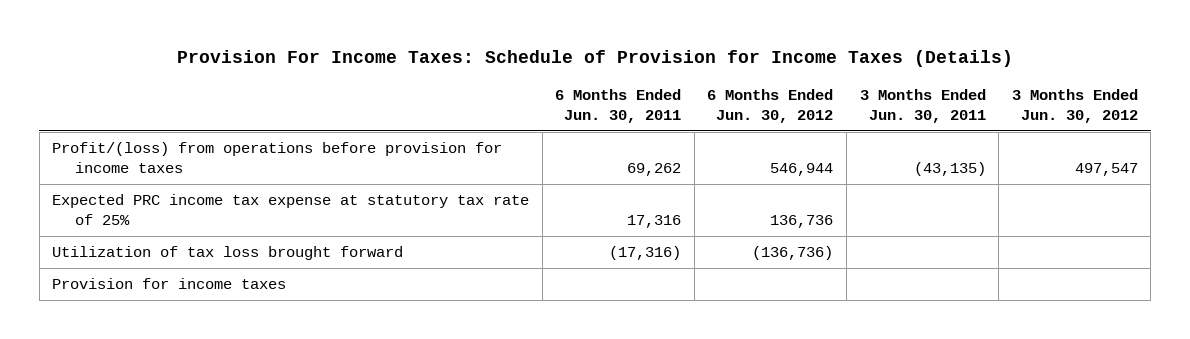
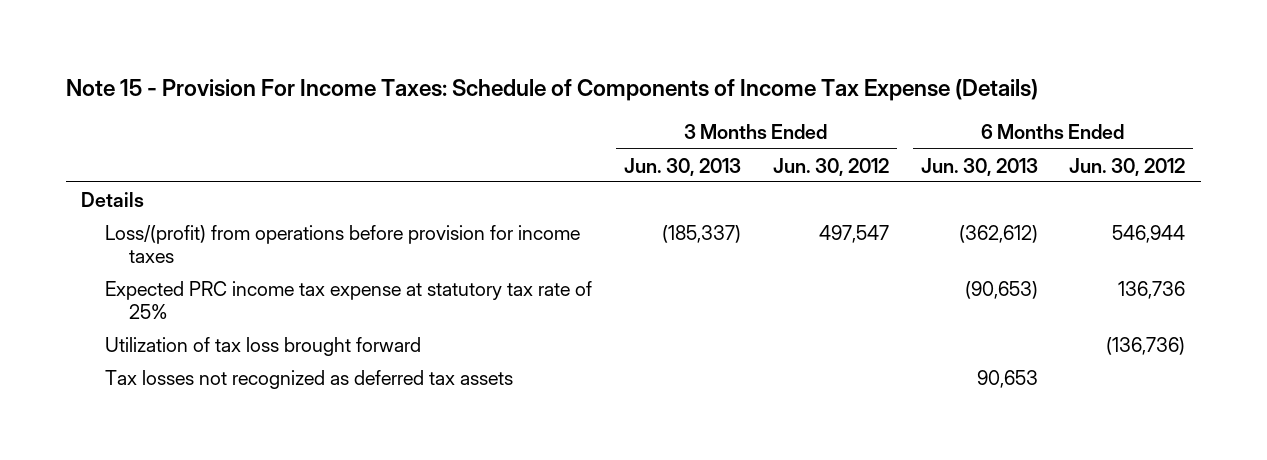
- Provision For Income Taxes: Schedule of Provision for Income Taxes (Details)
+ Note 15 - Provision For Income Taxes: Schedule of Components of Income Tax Expense (Details)
- | 6 Months Ended Jun. 30, 2011 | 6 Months Ended Jun. 30, 2012 | 3 Months Ended Jun. 30, 2011 | 3 Months Ended Jun. 30, 2012
+ | 3 Months Ended Jun. 30, 2013 | 3 Months Ended Jun. 30, 2012 | 6 Months Ended Jun. 30, 2013 | 6 Months Ended Jun. 30, 2012
- Profit/(loss) from operations before provision for income taxes | 69,262 | 546,944 | (43,135) | 497,547
+ Details
+ Loss/(profit) from operations before provision for income taxes | (185,337) | 497,547 | (362,612) | 546,944
- Provision for income taxes
+ Tax losses not recognized as deferred tax assets | | | 90,653 |

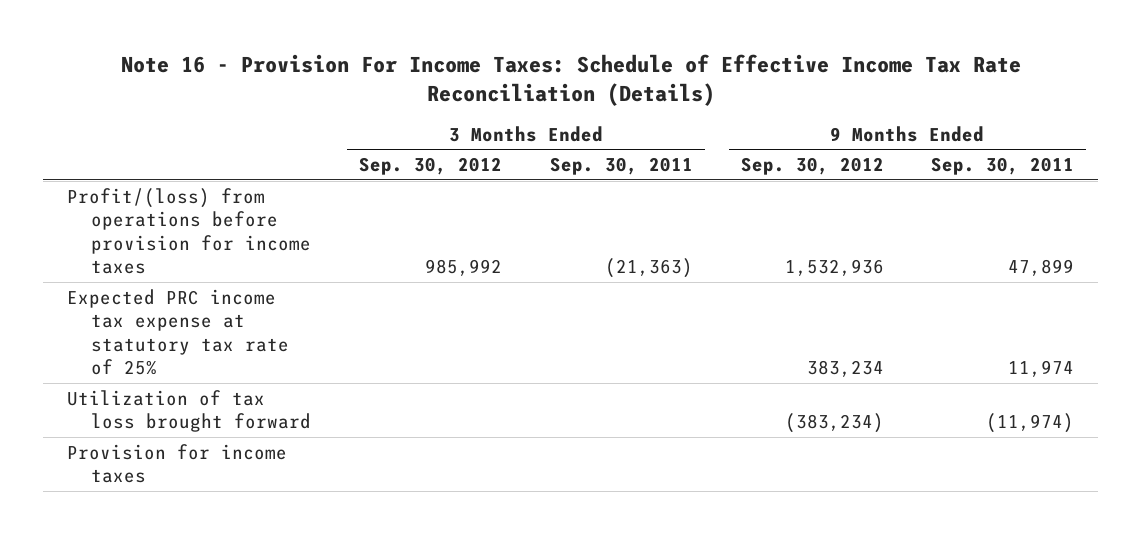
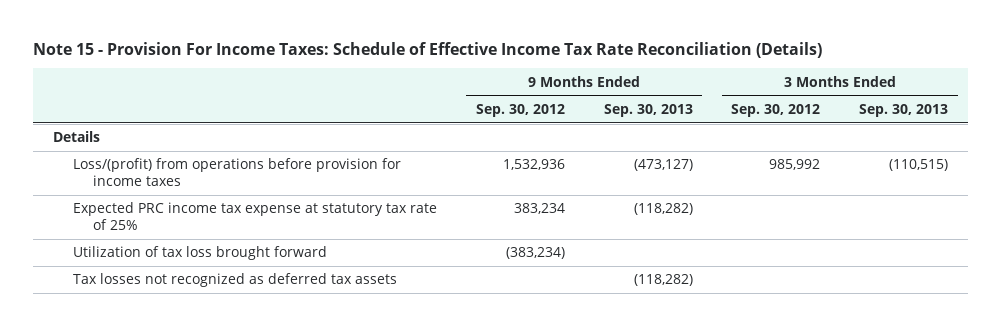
- Note 16 - Provision For Income Taxes: Schedule of Effective Income Tax Rate Reconciliation (Details)
+ Note 15 - Provision For Income Taxes: Schedule of Effective Income Tax Rate Reconciliation (Details)
- | 3 Months Ended Sep. 30, 2012 | 3 Months Ended Sep. 30, 2011 | 9 Months Ended Sep. 30, 2012 | 9 Months Ended Sep. 30, 2011
+ | 9 Months Ended Sep. 30, 2012 | 9 Months Ended Sep. 30, 2013 | 3 Months Ended Sep. 30, 2012 | 3 Months Ended Sep. 30, 2013
- Profit/(loss) from operations before provision for income taxes | 985,992 | (21,363) | 1,532,936 | 47,899
+ Details
+ Loss/(profit) from operations before provision for income taxes | 1,532,936 | (473,127) | 985,992 | (110,515)
- Provision for income taxes
+ Tax losses not recognized as deferred tax assets | | (118,282) | |

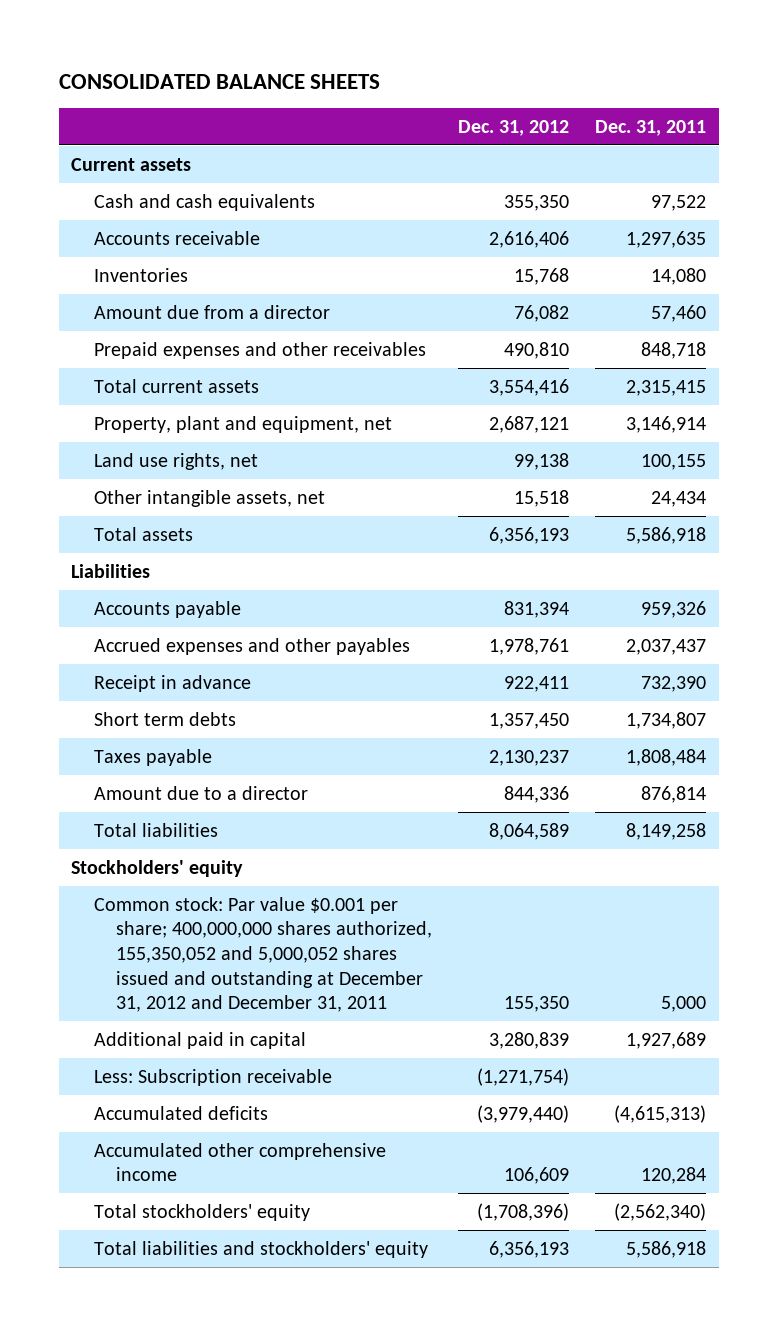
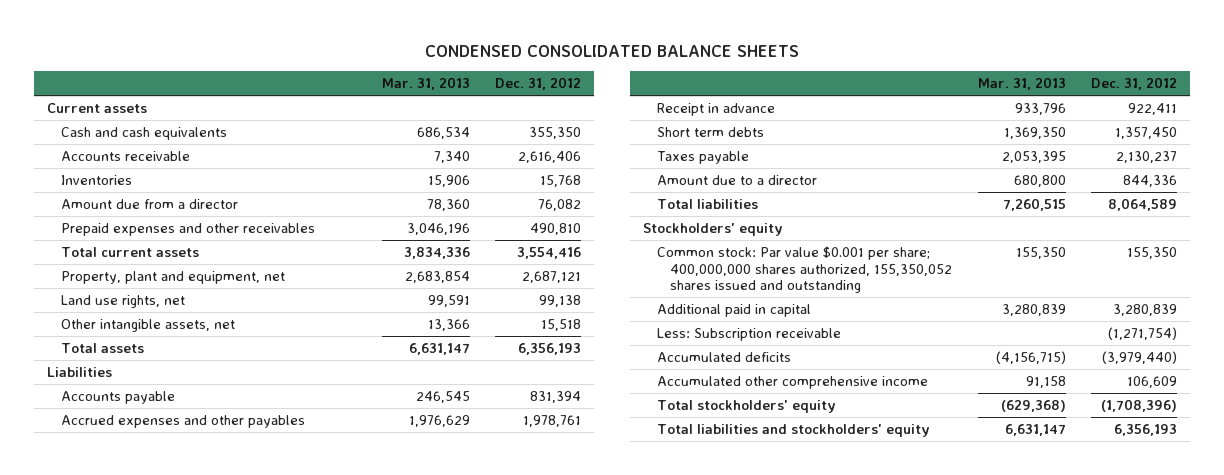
- CONSOLIDATED BALANCE SHEETS
+ CONDENSED CONSOLIDATED BALANCE SHEETS
- | Dec. 31, 2012 | Dec. 31, 2011
+ | Mar. 31, 2013 | Dec. 31, 2012
- Common stock: Par value $0.001 per share; 400,000,000 shares authorized, 155,350,052 and 5,000,052 shares issued and outstanding at December 31, 2012 and December 31, 2011 | 155,350 | 5,000
+ Common stock: Par value $0.001 per share; 400,000,000 shares authorized, 155,350,052 shares issued and outstanding | 155,350 | 155,350

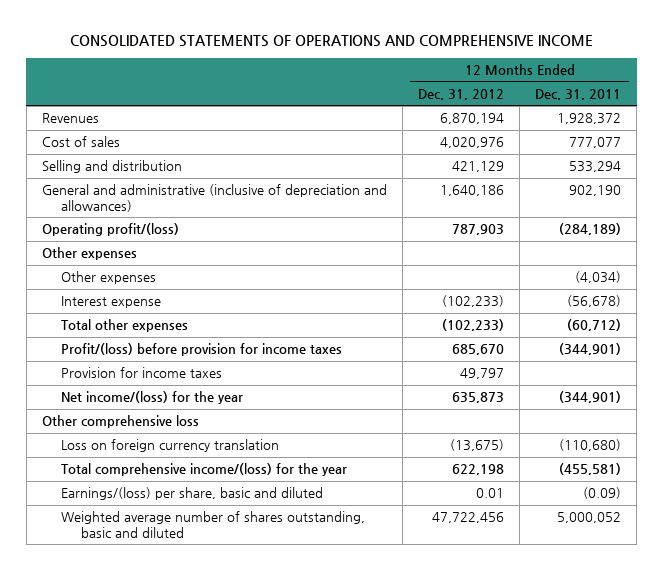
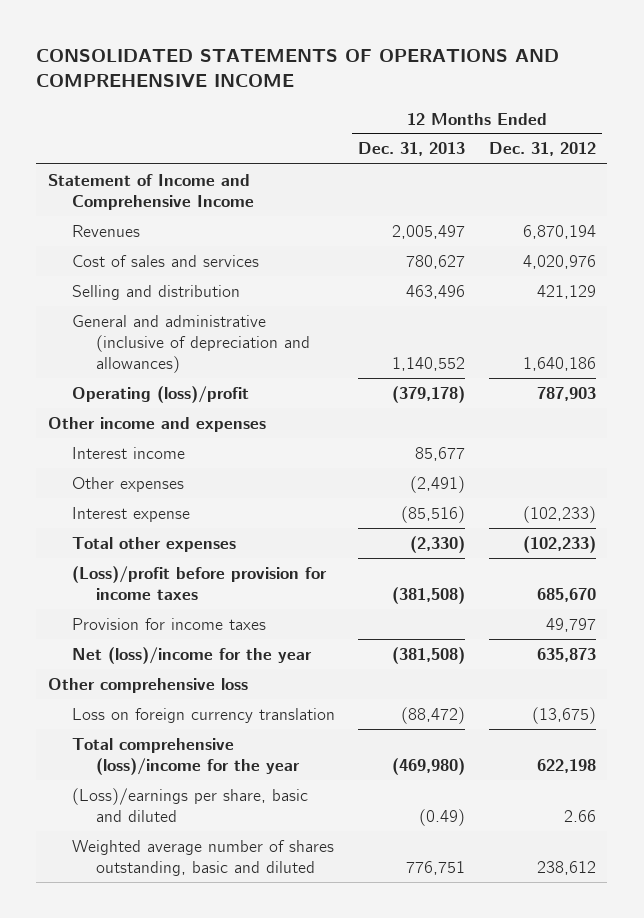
- | 12 Months Ended Dec. 31, 2012 | 12 Months Ended Dec. 31, 2011
+ | 12 Months Ended Dec. 31, 2013 | 12 Months Ended Dec. 31, 2012
+ Statement of Income and Comprehensive Income
- Cost of sales | 4,020,976 | 777,077
+ Cost of sales and services | 780,627 | 4,020,976
- Operating profit/(loss) | 787,903 | (284,189)
- Other expenses
+ Operating (loss)/profit | (379,178) | 787,903
+ Other income and expenses
+ Interest income | 85,677 |
- Profit/(loss) before provision for income taxes | 685,670 | (344,901)
+ (Loss)/profit before provision for income taxes | (381,508) | 685,670
- Net income/(loss) for the year | 635,873 | (344,901)
+ Net (loss)/income for the year | (381,508) | 635,873
- Total comprehensive income/(loss) for the year | 622,198 | (455,581)
- Earnings/(loss) per share, basic and diluted | 0.01 | (0.09)
- Weighted average number of shares outstanding, basic and diluted | 47,722,456 | 5,000,052
+ Total comprehensive (loss)/income for the year | (469,980) | 622,198
+ (Loss)/earnings per share, basic and diluted | (0.49) | 2.66
+ Weighted average number of shares outstanding, basic and diluted | 776,751 | 238,612

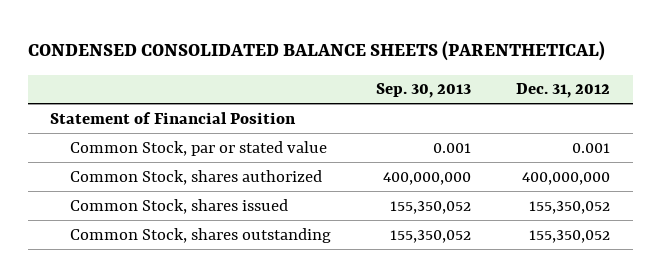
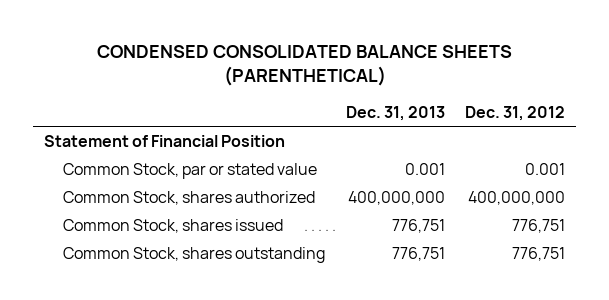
- | Sep. 30, 2013 | Dec. 31, 2012
+ | Dec. 31, 2013 | Dec. 31, 2012
- Common Stock, shares issued | 155,350,052 | 155,350,052
- Common Stock, shares outstanding | 155,350,052 | 155,350,052
+ Common Stock, shares issued | 776,751 | 776,751
+ Common Stock, shares outstanding | 776,751 | 776,751

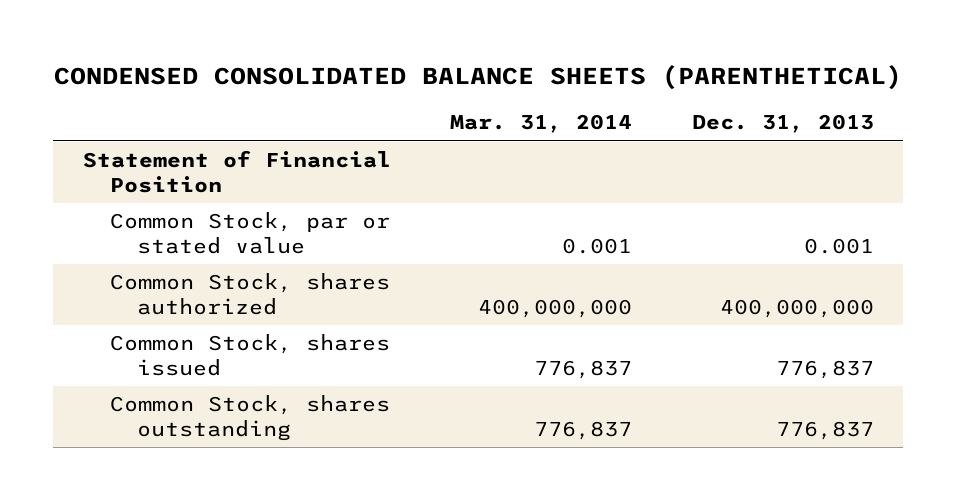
- | Dec. 31, 2013 | Dec. 31, 2012
+ | Mar. 31, 2014 | Dec. 31, 2013
- Common Stock, shares issued | 776,751 | 776,751
- Common Stock, shares outstanding | 776,751 | 776,751
+ Common Stock, shares issued | 776,837 | 776,837
+ Common Stock, shares outstanding | 776,837 | 776,837

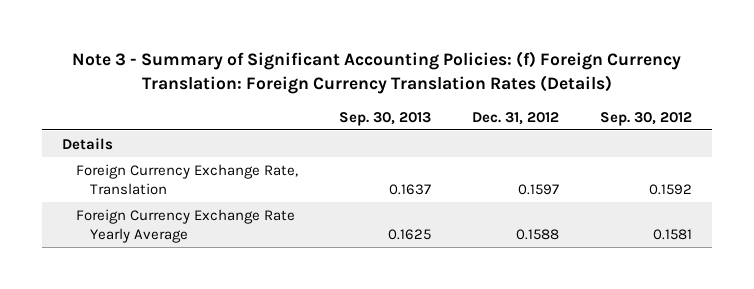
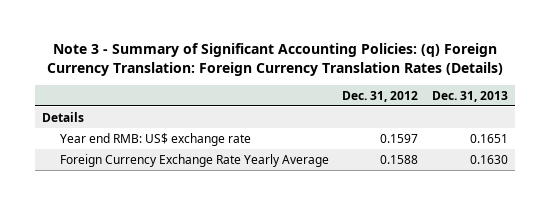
- Note 3 - Summary of Significant Accounting Policies: (f) Foreign Currency Translation: Foreign Currency Translation Rates (Details)
+ Note 3 - Summary of Significant Accounting Policies: (q) Foreign Currency Translation: Foreign Currency Translation Rates (Details)
- | Sep. 30, 2013 | Dec. 31, 2012 | Sep. 30, 2012
+ | Dec. 31, 2012 | Dec. 31, 2013
- Foreign Currency Exchange Rate, Translation | 0.1637 | 0.1597 | 0.1592
+ Year end RMB: US$ exchange rate | 0.1597 | 0.1651

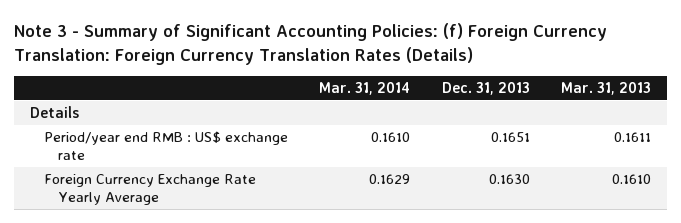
- Note 3 - Summary of Significant Accounting Policies: (q) Foreign Currency Translation: Foreign Currency Translation Rates (Details)
+ Note 3 - Summary of Significant Accounting Policies: (f) Foreign Currency Translation: Foreign Currency Translation Rates (Details)
- | Dec. 31, 2012 | Dec. 31, 2013
+ | Mar. 31, 2014 | Dec. 31, 2013 | Mar. 31, 2013
- Year end RMB: US$ exchange rate | 0.1597 | 0.1651
+ Period/year end RMB : US$ exchange rate | 0.1610 | 0.1651 | 0.1611

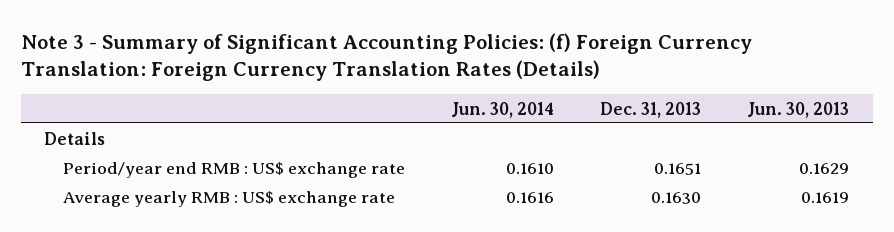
- | Mar. 31, 2014 | Dec. 31, 2013 | Mar. 31, 2013
+ | Jun. 30, 2014 | Dec. 31, 2013 | Jun. 30, 2013
- Foreign Currency Exchange Rate Yearly Average | 0.1629 | 0.1630 | 0.1610
+ Average yearly RMB : US$ exchange rate | 0.1616 | 0.1630 | 0.1619

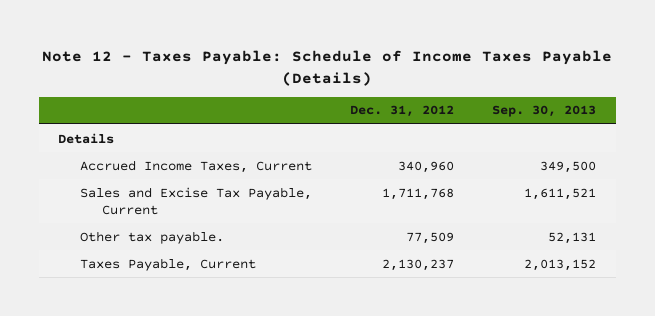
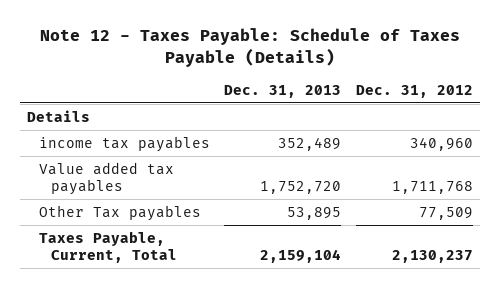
- Note 12 - Taxes Payable: Schedule of Income Taxes Payable (Details)
+ Note 12 - Taxes Payable: Schedule of Taxes Payable (Details)
- | Dec. 31, 2012 | Sep. 30, 2013
+ | Dec. 31, 2013 | Dec. 31, 2012
- Accrued Income Taxes, Current | 340,960 | 349,500
- Sales and Excise Tax Payable, Current | 1,711,768 | 1,611,521
- Other tax payable. | 77,509 | 52,131
- Taxes Payable, Current | 2,130,237 | 2,013,152
+ income tax payables | 352,489 | 340,960
+ Value added tax payables | 1,752,720 | 1,711,768
+ Other Tax payables | 53,895 | 77,509
+ Taxes Payable, Current, Total | 2,159,104 | 2,130,237

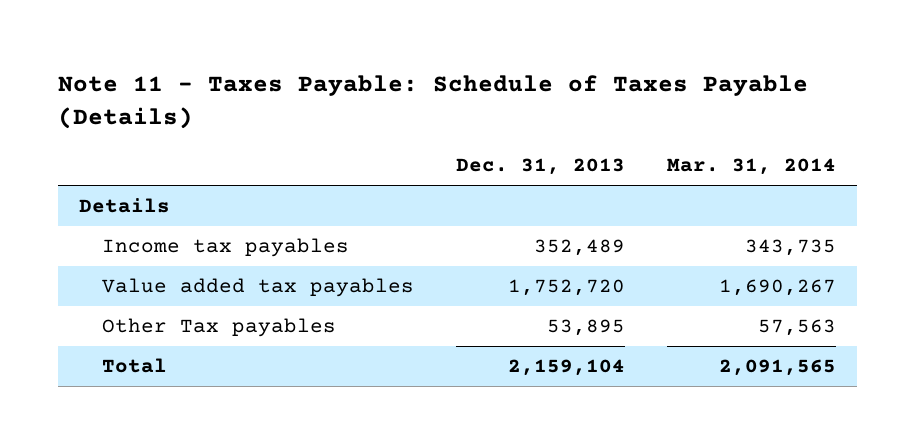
- Note 12 - Taxes Payable: Schedule of Taxes Payable (Details)
+ Note 11 - Taxes Payable: Schedule of Taxes Payable (Details)
- | Dec. 31, 2013 | Dec. 31, 2012
+ | Dec. 31, 2013 | Mar. 31, 2014
- income tax payables | 352,489 | 340,960
+ Income tax payables | 352,489 | 343,735
- Taxes Payable, Current, Total | 2,159,104 | 2,130,237
+ Total | 2,159,104 | 2,091,565

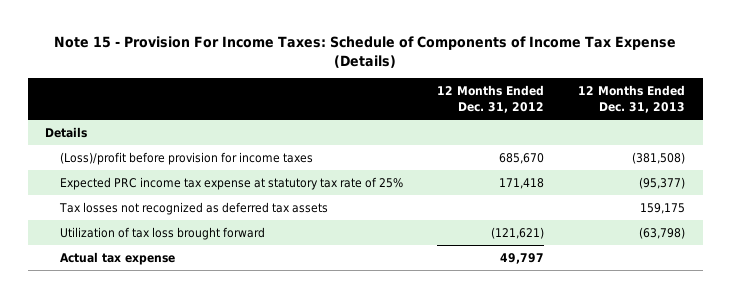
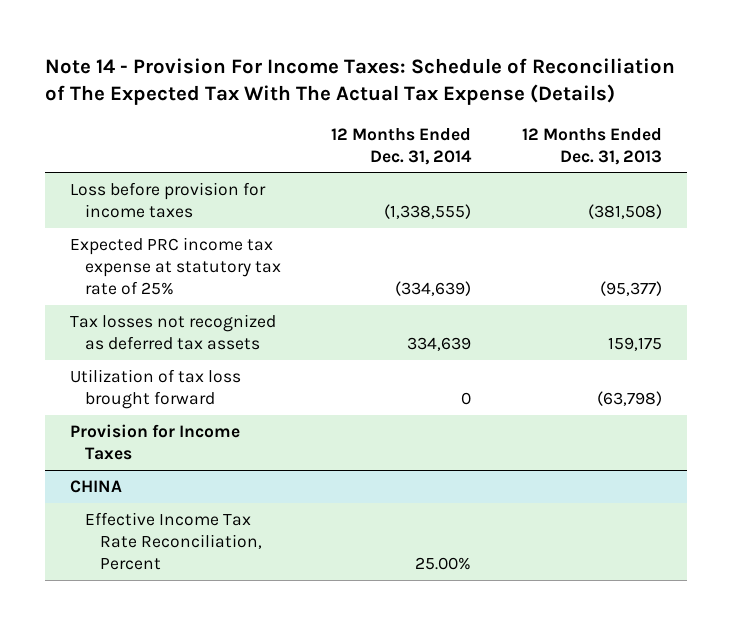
- Note 15 - Provision For Income Taxes: Schedule of Components of Income Tax Expense (Details)
+ Note 14 - Provision For Income Taxes: Schedule of Reconciliation of The Expected Tax With The Actual Tax Expense (Details)
- | 12 Months Ended Dec. 31, 2012 | 12 Months Ended Dec. 31, 2013
+ | 12 Months Ended Dec. 31, 2014 | 12 Months Ended Dec. 31, 2013
- Details
- (Loss)/profit before provision for income taxes | 685,670 | (381,508)
+ Loss before provision for income taxes | (1,338,555) | (381,508)
- Actual tax expense | 49,797 |
+ Provision for Income Taxes
+ CHINA
+ Effective Income Tax Rate Reconciliation, Percent | 25.00% |

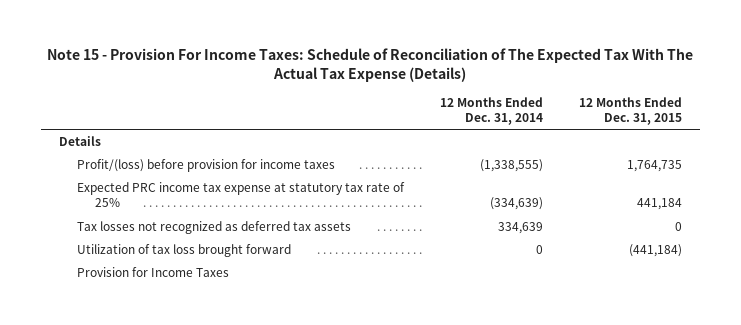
- Note 14 - Provision For Income Taxes: Schedule of Reconciliation of The Expected Tax With The Actual Tax Expense (Details)
+ Note 15 - Provision For Income Taxes: Schedule of Reconciliation of The Expected Tax With The Actual Tax Expense (Details)
- | 12 Months Ended Dec. 31, 2014 | 12 Months Ended Dec. 31, 2013
+ | 12 Months Ended Dec. 31, 2014 | 12 Months Ended Dec. 31, 2015
- Loss before provision for income taxes | (1,338,555) | (381,508)
+ Details
+ Profit/(loss) before provision for income taxes | (1,338,555) | 1,764,735
- CHINA
- Effective Income Tax Rate Reconciliation, Percent | 25.00% |

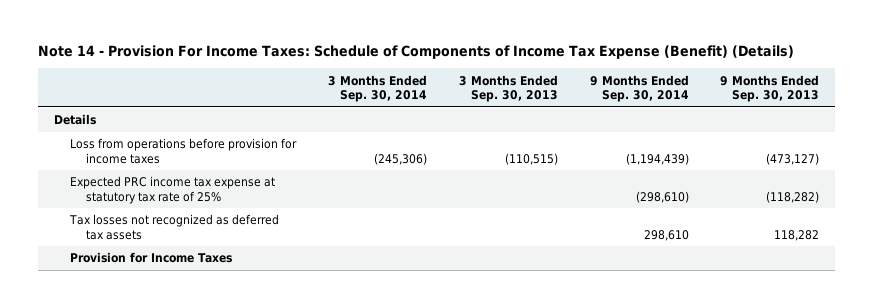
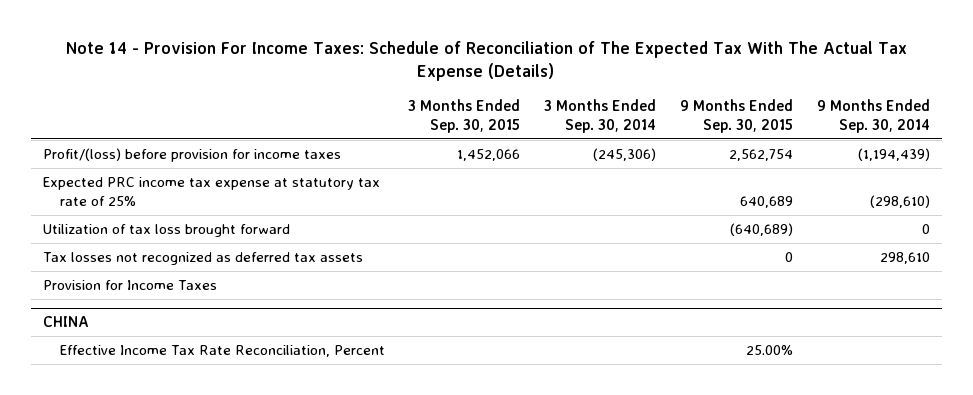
- Note 14 - Provision For Income Taxes: Schedule of Components of Income Tax Expense (Benefit) (Details)
+ Note 14 - Provision For Income Taxes: Schedule of Reconciliation of The Expected Tax With The Actual Tax Expense (Details)
- | 3 Months Ended Sep. 30, 2014 | 3 Months Ended Sep. 30, 2013 | 9 Months Ended Sep. 30, 2014 | 9 Months Ended Sep. 30, 2013
+ | 3 Months Ended Sep. 30, 2015 | 3 Months Ended Sep. 30, 2014 | 9 Months Ended Sep. 30, 2015 | 9 Months Ended Sep. 30, 2014
- Details
- Loss from operations before provision for income taxes | (245,306) | (110,515) | (1,194,439) | (473,127)
+ Profit/(loss) before provision for income taxes | 1,452,066 | (245,306) | 2,562,754 | (1,194,439)
+ Utilization of tax loss brought forward | | | (640,689) | 0
+ CHINA
+ Effective Income Tax Rate Reconciliation, Percent | | | 25.00% |

